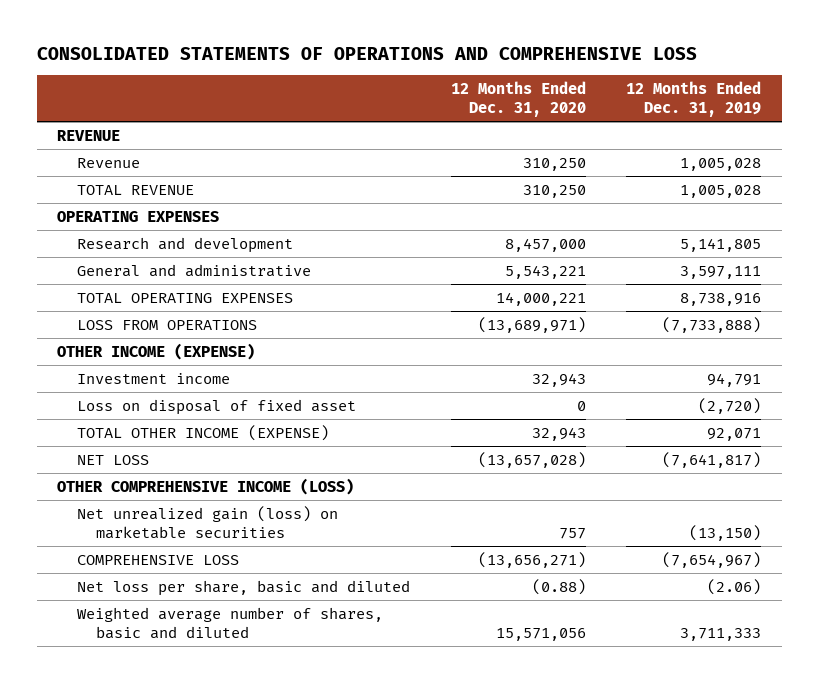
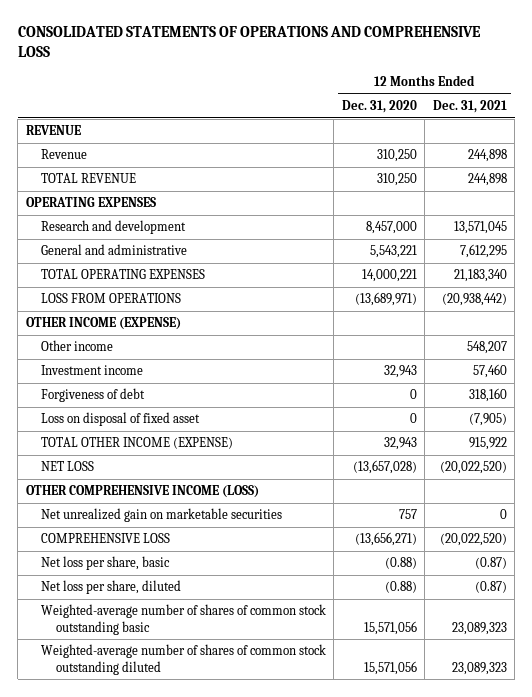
- | 12 Months Ended Dec. 31, 2020 | 12 Months Ended Dec. 31, 2019
+ | 12 Months Ended Dec. 31, 2020 | 12 Months Ended Dec. 31, 2021
+ Other income | | 548,207
+ Forgiveness of debt | 0 | 318,160
- Net unrealized gain (loss) on marketable securities | 757 | (13,150)
+ Net unrealized gain on marketable securities | 757 | 0
- Net loss per share, basic and diluted | (0.88) | (2.06)
- Weighted average number of shares, basic and diluted | 15,571,056 | 3,711,333
+ Net loss per share, basic | (0.88) | (0.87)
+ Net loss per share, diluted | (0.88) | (0.87)
+ Weighted-average number of shares of common stock outstanding basic | 15,571,056 | 23,089,323
+ Weighted-average number of shares of common stock outstanding diluted | 15,571,056 | 23,089,323

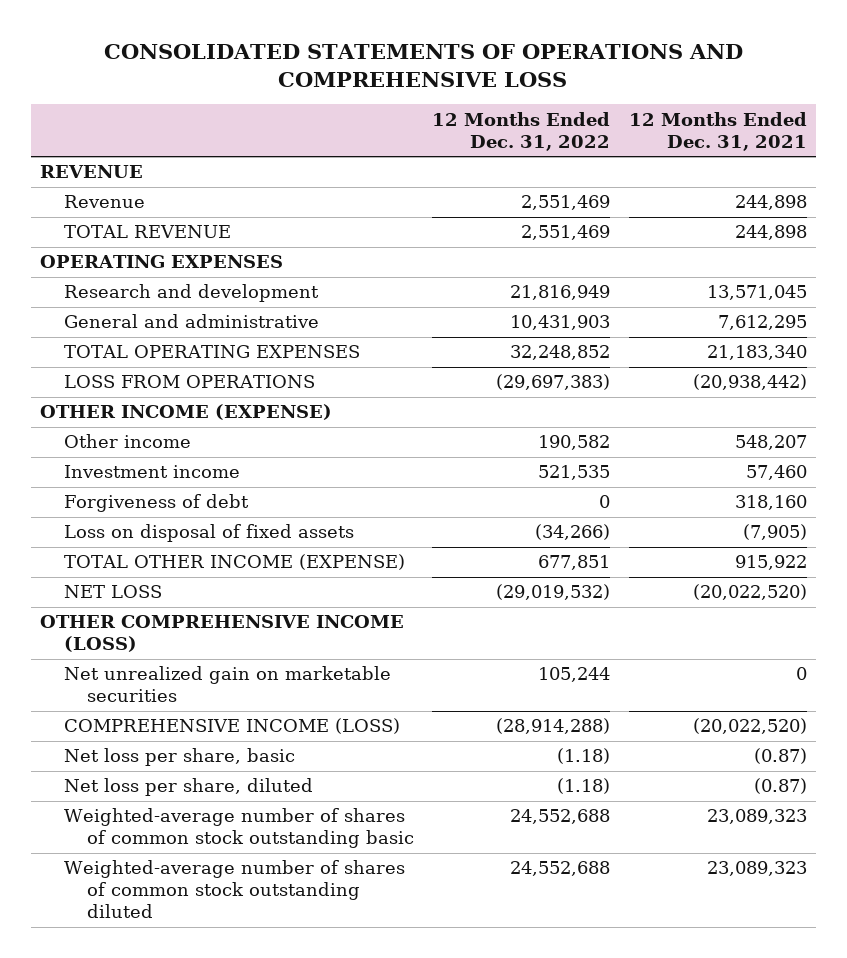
- | 12 Months Ended Dec. 31, 2020 | 12 Months Ended Dec. 31, 2021
+ | 12 Months Ended Dec. 31, 2022 | 12 Months Ended Dec. 31, 2021
- Loss on disposal of fixed asset | 0 | (7,905)
+ Loss on disposal of fixed assets | (34,266) | (7,905)
- COMPREHENSIVE LOSS | (13,656,271) | (20,022,520)
+ COMPREHENSIVE INCOME (LOSS) | (28,914,288) | (20,022,520)

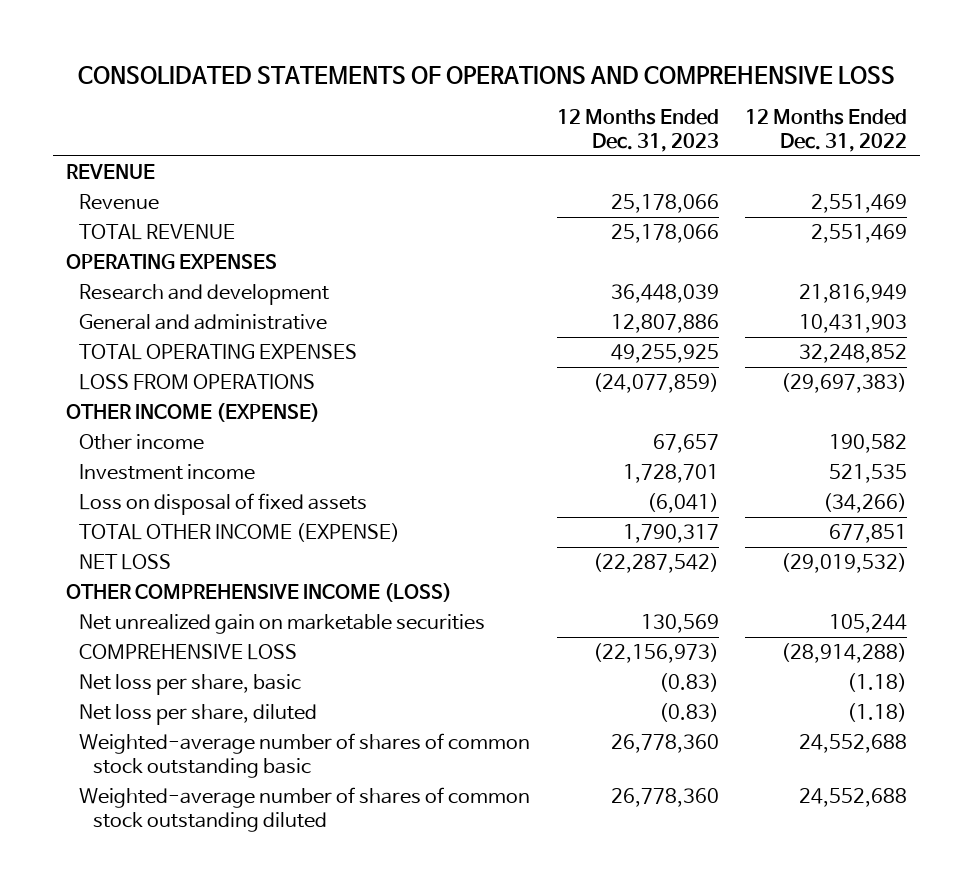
- | 12 Months Ended Dec. 31, 2022 | 12 Months Ended Dec. 31, 2021
+ | 12 Months Ended Dec. 31, 2023 | 12 Months Ended Dec. 31, 2022
- Forgiveness of debt | 0 | 318,160
- COMPREHENSIVE INCOME (LOSS) | (28,914,288) | (20,022,520)
+ COMPREHENSIVE LOSS | (22,156,973) | (28,914,288)

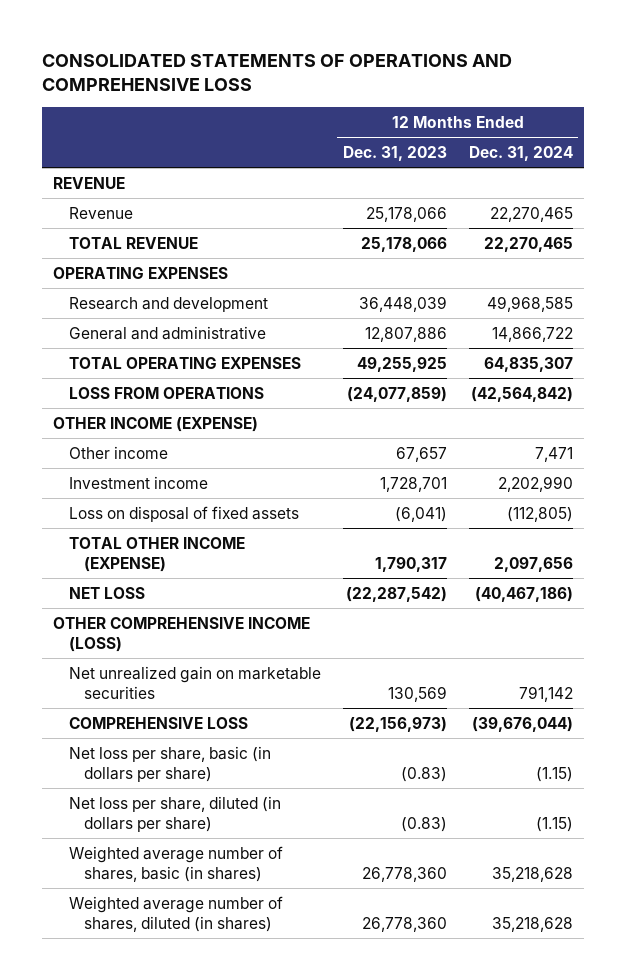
- | 12 Months Ended Dec. 31, 2023 | 12 Months Ended Dec. 31, 2022
+ | 12 Months Ended Dec. 31, 2023 | 12 Months Ended Dec. 31, 2024
- Net loss per share, basic | (0.83) | (1.18)
- Net loss per share, diluted | (0.83) | (1.18)
- Weighted-average number of shares of common stock outstanding basic | 26,778,360 | 24,552,688
- Weighted-average number of shares of common stock outstanding diluted | 26,778,360 | 24,552,688
+ Net loss per share, basic (in dollars per share) | (0.83) | (1.15)
+ Net loss per share, diluted (in dollars per share) | (0.83) | (1.15)
+ Weighted average number of shares, basic (in shares) | 26,778,360 | 35,218,628
+ Weighted average number of shares, diluted (in shares) | 26,778,360 | 35,218,628

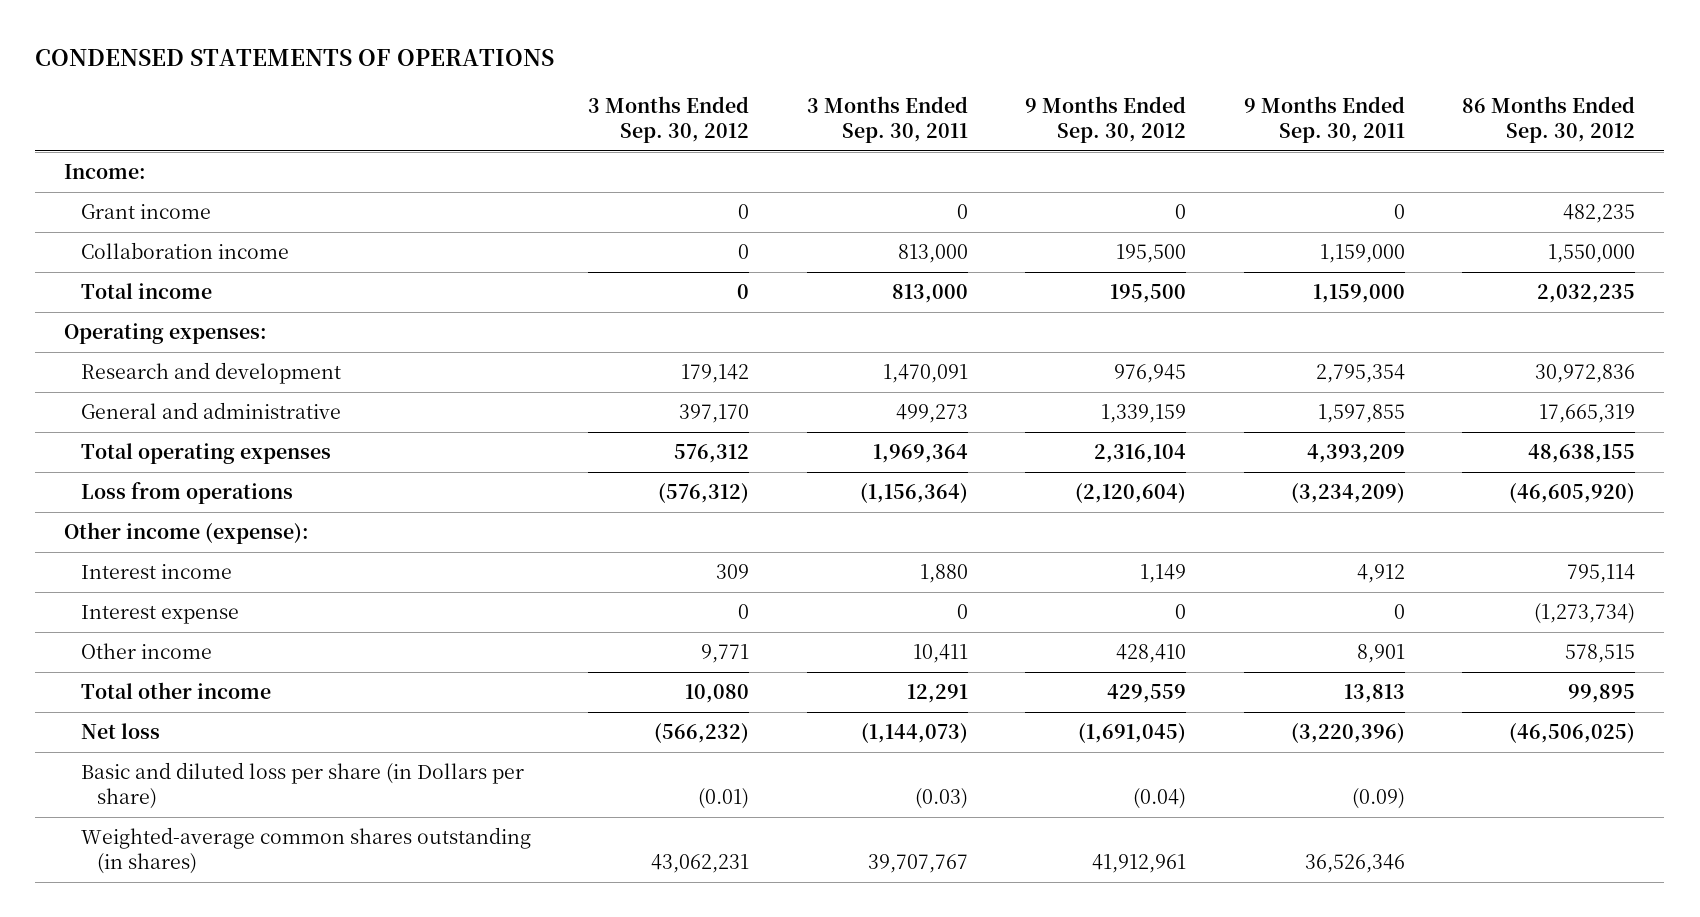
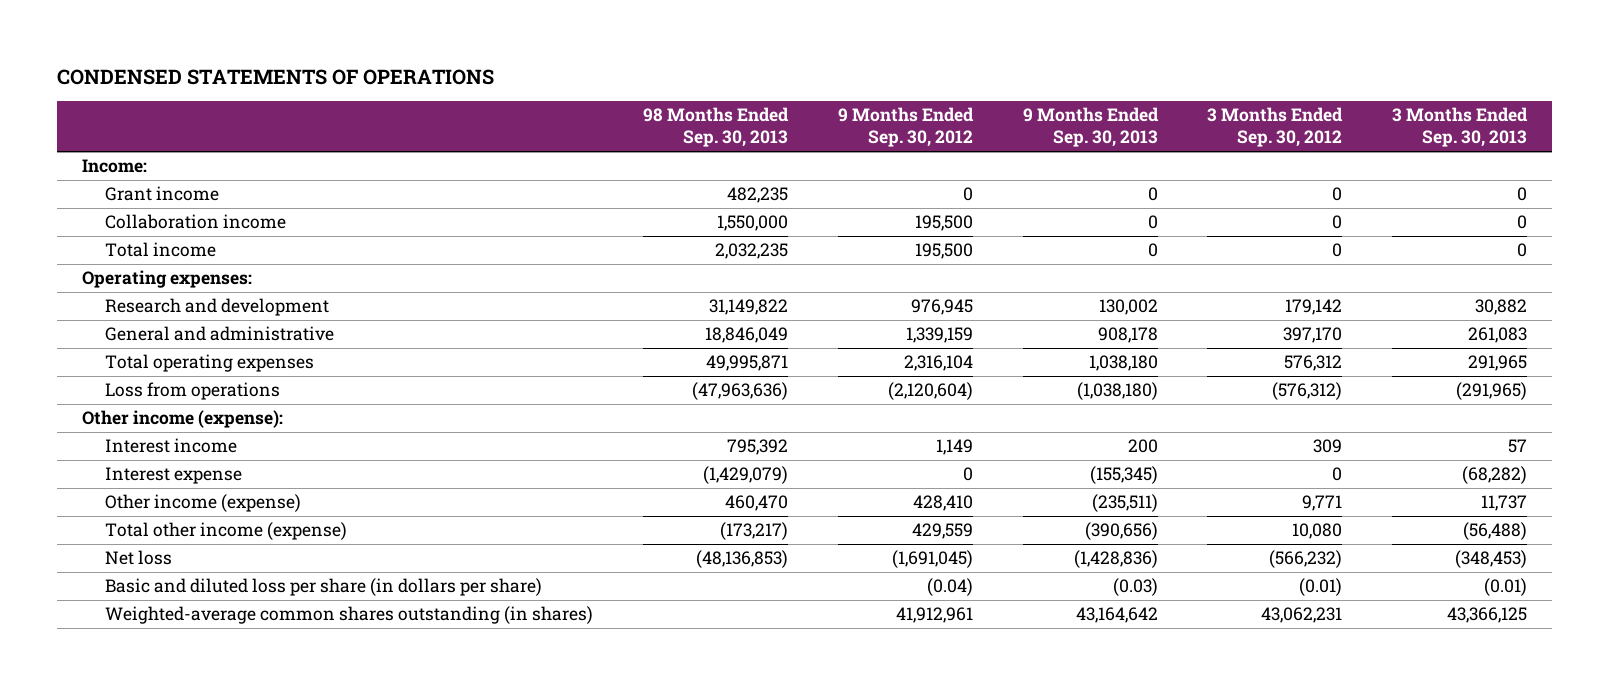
- | 3 Months Ended Sep. 30, 2012 | 3 Months Ended Sep. 30, 2011 | 9 Months Ended Sep. 30, 2012 | 9 Months Ended Sep. 30, 2011 | 86 Months Ended Sep. 30, 2012
+ | 98 Months Ended Sep. 30, 2013 | 9 Months Ended Sep. 30, 2012 | 9 Months Ended Sep. 30, 2013 | 3 Months Ended Sep. 30, 2012 | 3 Months Ended Sep. 30, 2013
- Other income | 9,771 | 10,411 | 428,410 | 8,901 | 578,515
- Total other income | 10,080 | 12,291 | 429,559 | 13,813 | 99,895
+ Other income (expense) | 460,470 | 428,410 | (235,511) | 9,771 | 11,737
+ Total other income (expense) | (173,217) | 429,559 | (390,656) | 10,080 | (56,488)
- Basic and diluted loss per share (in Dollars per share) | (0.01) | (0.03) | (0.04) | (0.09) |
+ Basic and diluted loss per share (in dollars per share) | | (0.04) | (0.03) | (0.01) | (0.01)

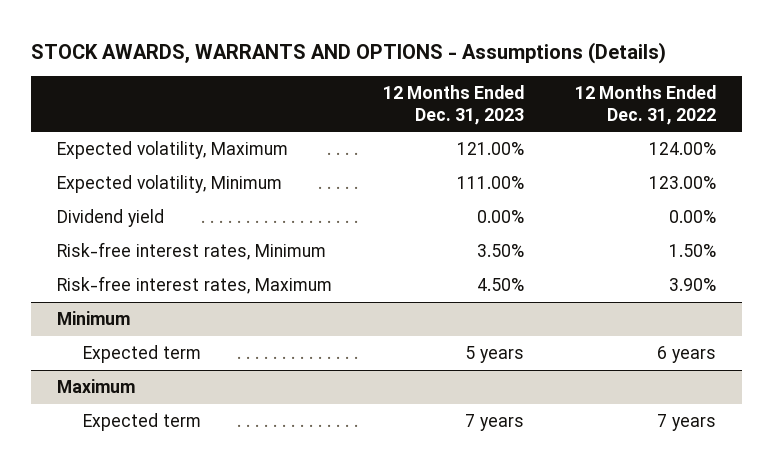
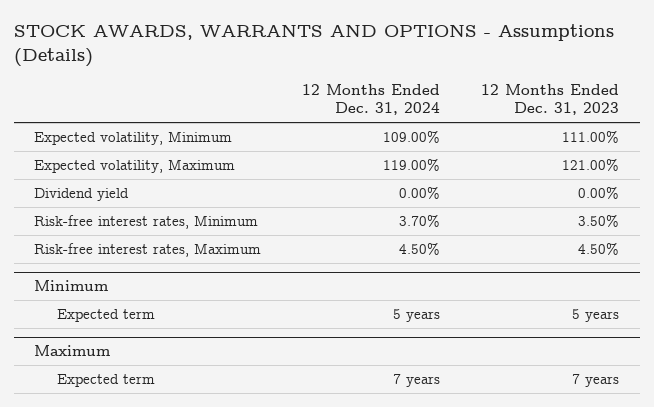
- | 12 Months Ended Dec. 31, 2023 | 12 Months Ended Dec. 31, 2022
+ | 12 Months Ended Dec. 31, 2024 | 12 Months Ended Dec. 31, 2023
moved down: Expected volatility, Maximum | 119.00% | 121.00%

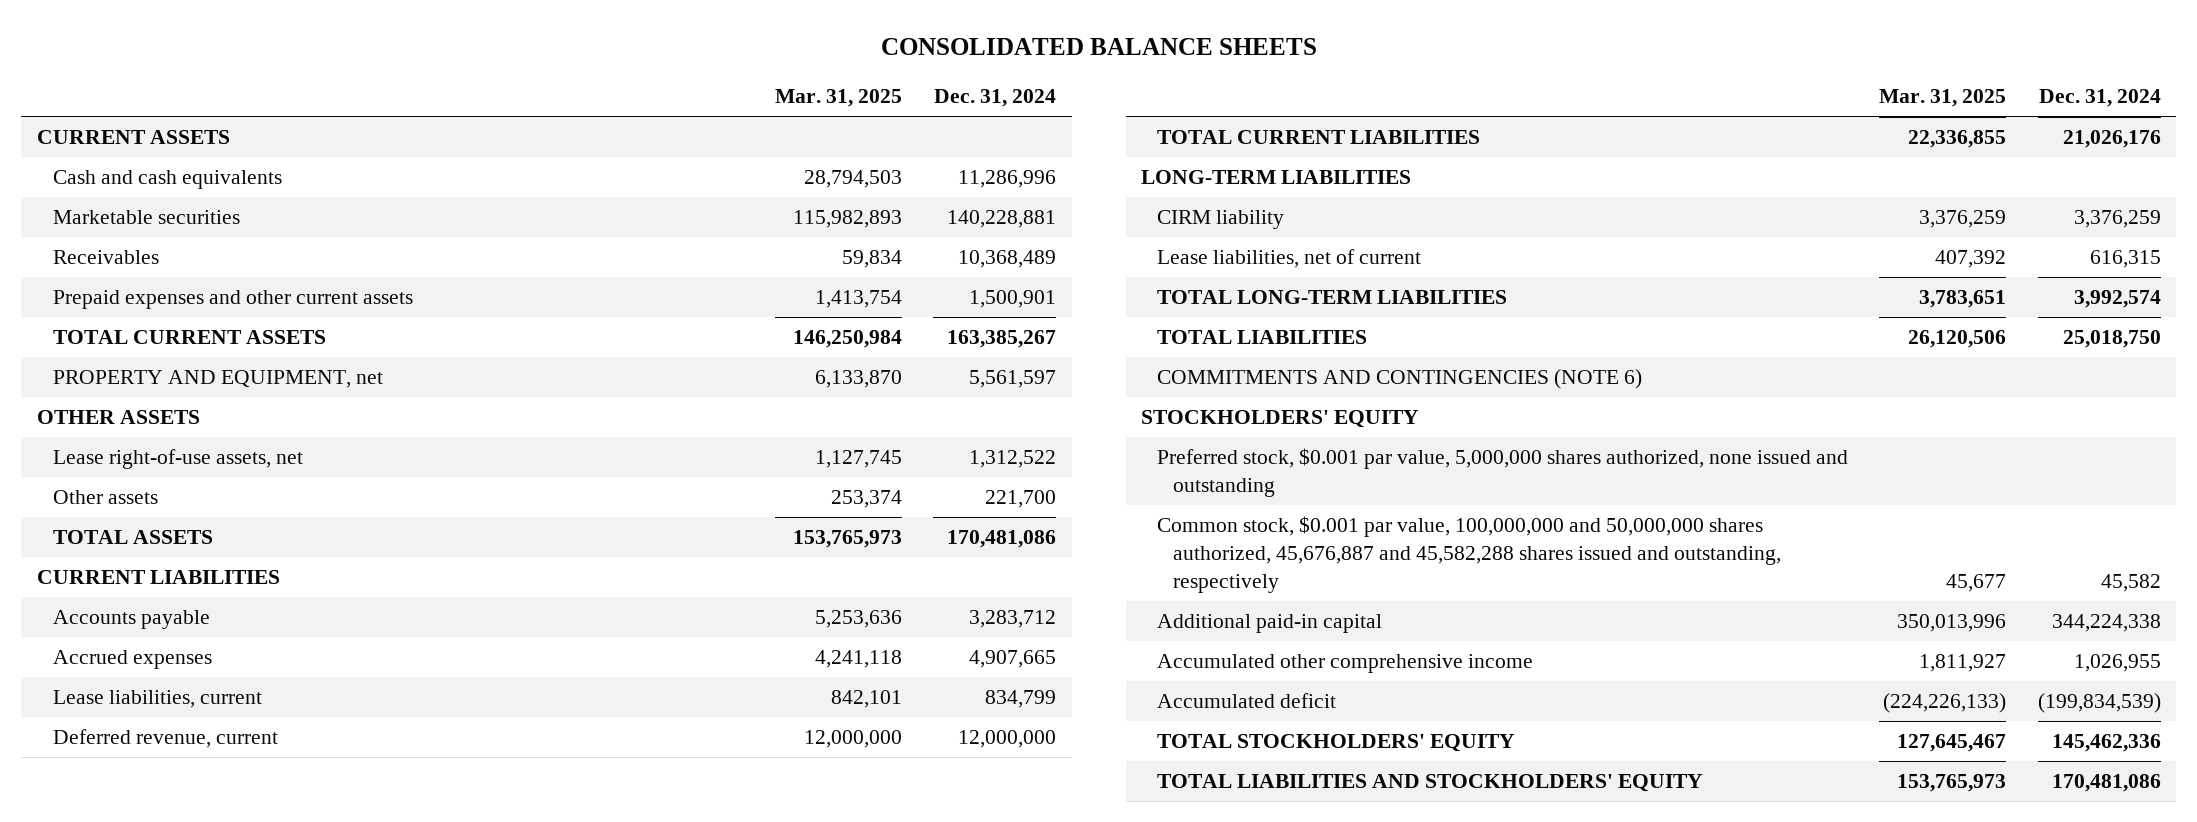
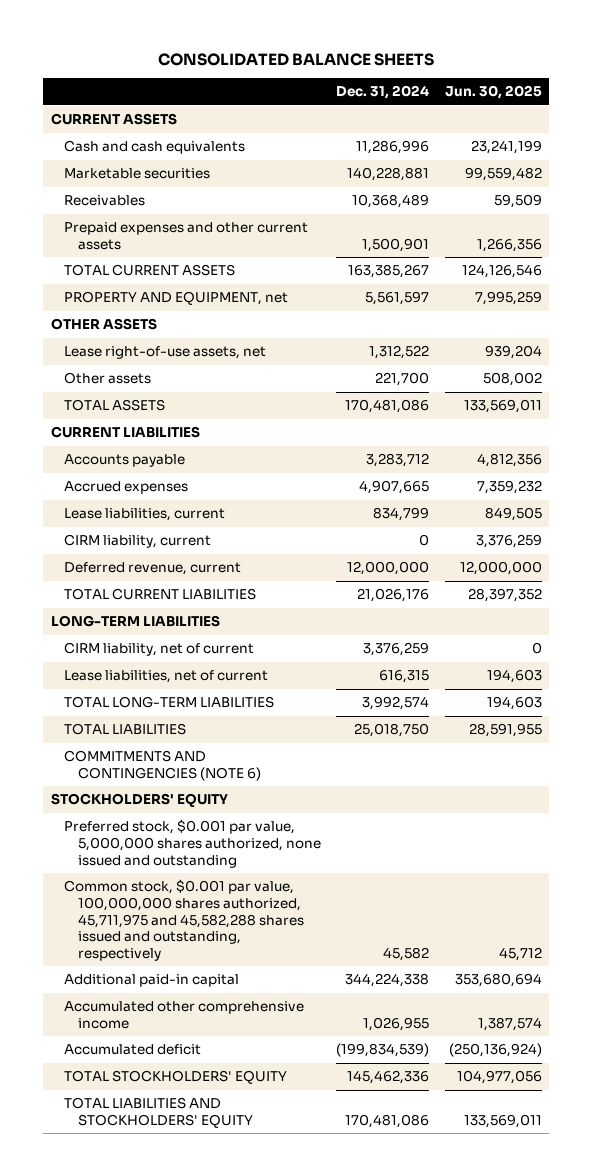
- | Mar. 31, 2025 | Dec. 31, 2024
+ | Dec. 31, 2024 | Jun. 30, 2025
+ CIRM liability, current | 0 | 3,376,259
- CIRM liability | 3,376,259 | 3,376,259
+ CIRM liability, net of current | 3,376,259 | 0
- Common stock, $0.001 par value, 100,000,000 and 50,000,000 shares authorized, 45,676,887 and 45,582,288 shares issued and outstanding, respectively | 45,677 | 45,582
+ Common stock, $0.001 par value, 100,000,000 shares authorized, 45,711,975 and 45,582,288 shares issued and outstanding, respectively | 45,582 | 45,712

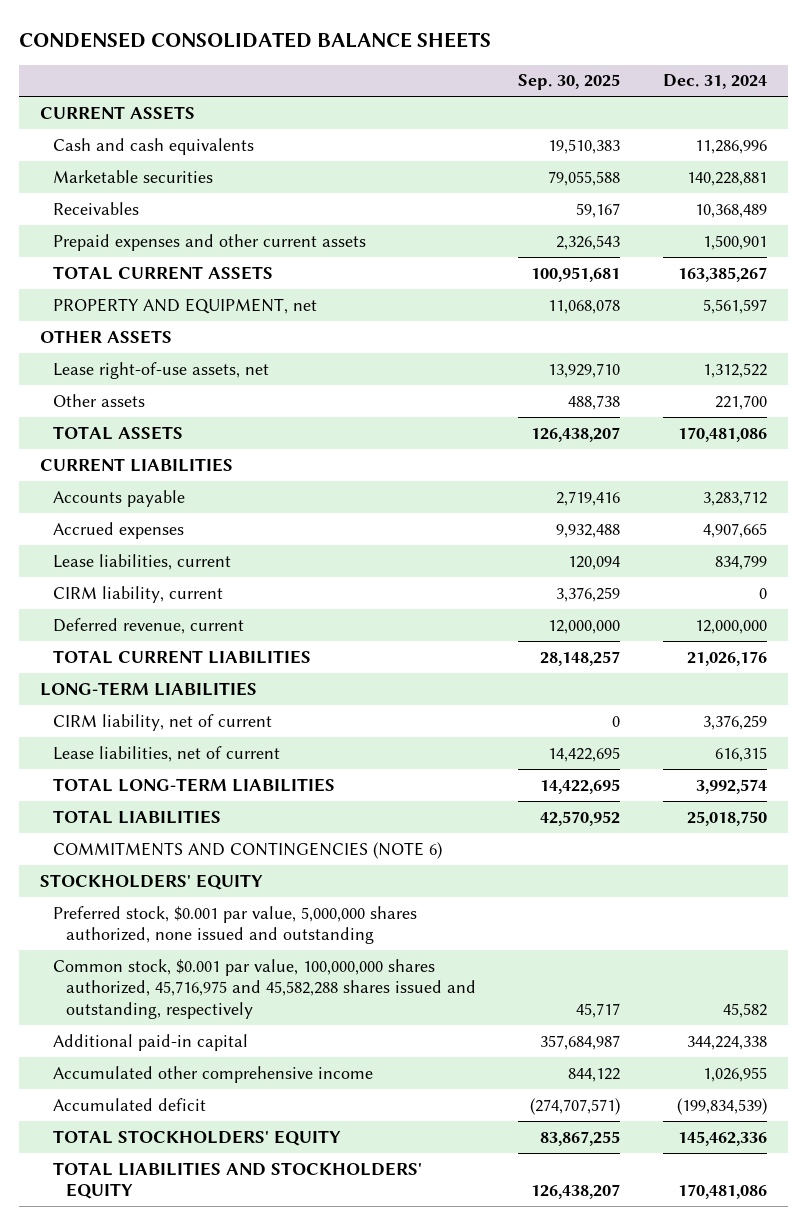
- CONSOLIDATED BALANCE SHEETS
+ CONDENSED CONSOLIDATED BALANCE SHEETS
- | Dec. 31, 2024 | Jun. 30, 2025
+ | Sep. 30, 2025 | Dec. 31, 2024
- Common stock, $0.001 par value, 100,000,000 shares authorized, 45,711,975 and 45,582,288 shares issued and outstanding, respectively | 45,582 | 45,712
+ Common stock, $0.001 par value, 100,000,000 shares authorized, 45,716,975 and 45,582,288 shares issued and outstanding, respectively | 45,717 | 45,582

